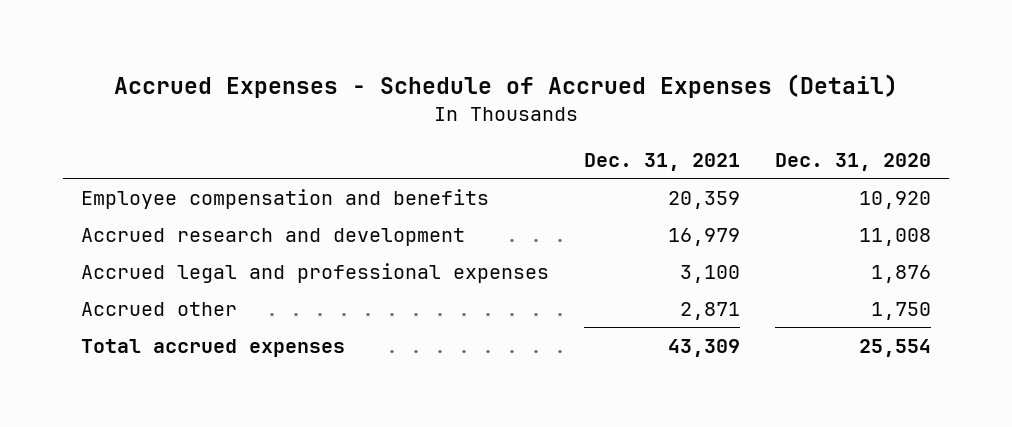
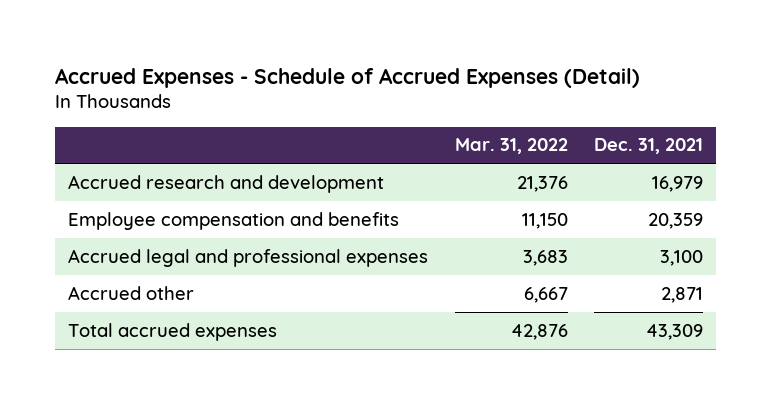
- | Dec. 31, 2021 | Dec. 31, 2020
+ | Mar. 31, 2022 | Dec. 31, 2021
moved down: Employee compensation and benefits | 11,150 | 20,359

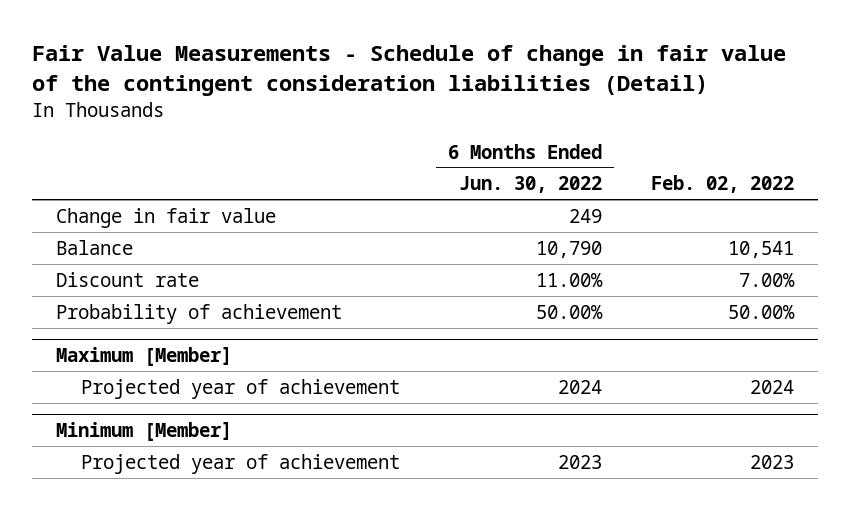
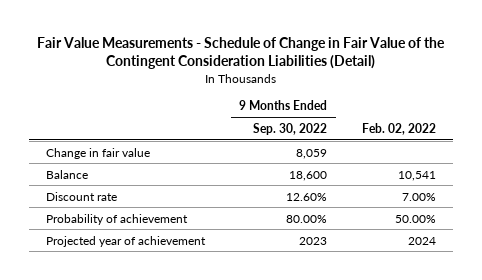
- Fair Value Measurements - Schedule of change in fair value of the contingent consideration liabilities (Detail)
+ Fair Value Measurements - Schedule of Change in Fair Value of the Contingent Consideration Liabilities (Detail)
- | 6 Months Ended Jun. 30, 2022 | Feb. 02, 2022
+ | 9 Months Ended Sep. 30, 2022 | Feb. 02, 2022
- Maximum [Member]
- Minimum [Member]
- Projected year of achievement | 2023 | 2023

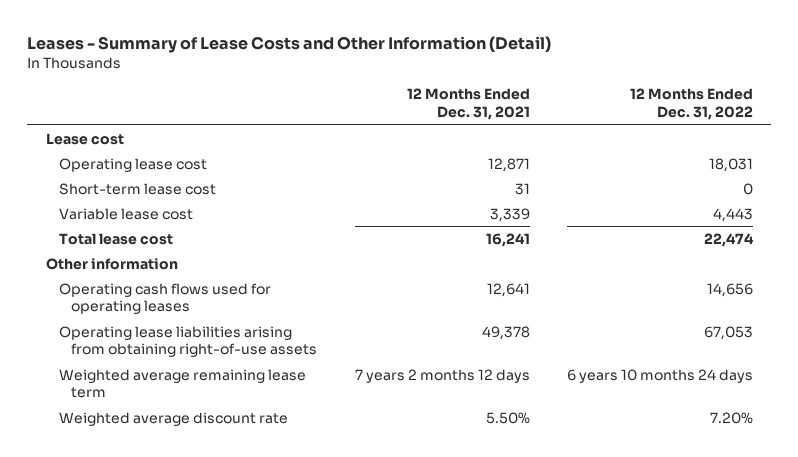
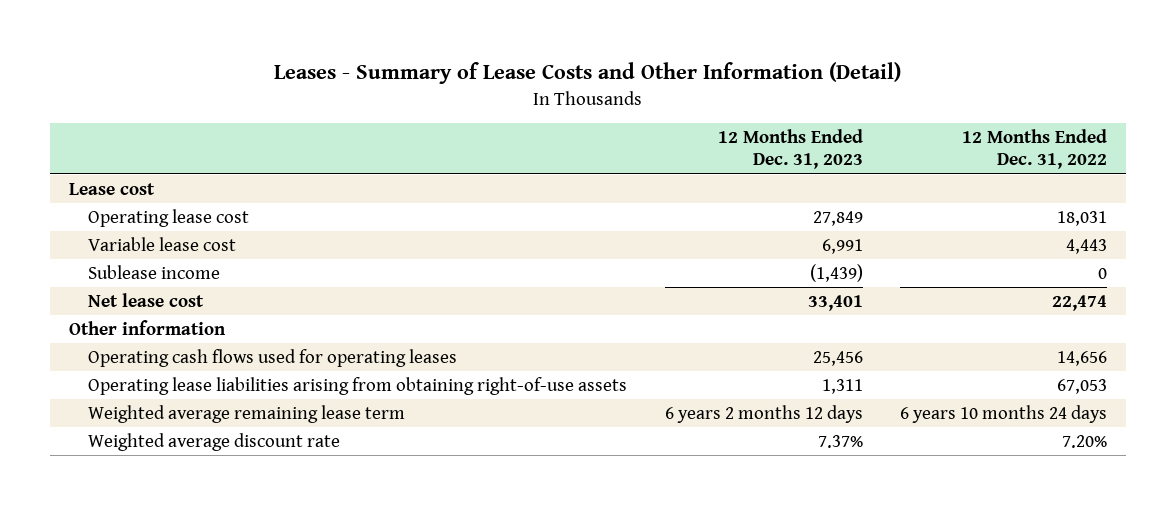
- | 12 Months Ended Dec. 31, 2021 | 12 Months Ended Dec. 31, 2022
+ | 12 Months Ended Dec. 31, 2023 | 12 Months Ended Dec. 31, 2022
- Short-term lease cost | 31 | 0
- Total lease cost | 16,241 | 22,474
+ Sublease income | (1,439) | 0
+ Net lease cost | 33,401 | 22,474

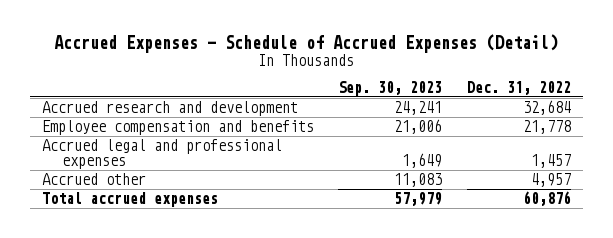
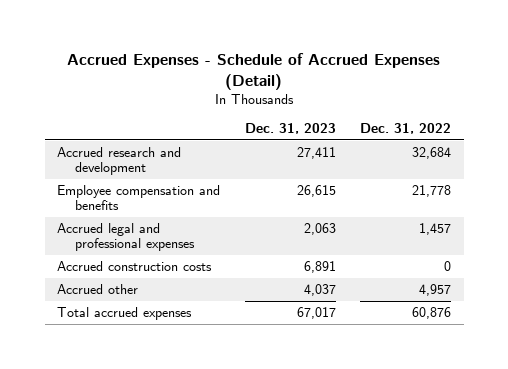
- | Sep. 30, 2023 | Dec. 31, 2022
+ | Dec. 31, 2023 | Dec. 31, 2022
+ Accrued construction costs | 6,891 | 0

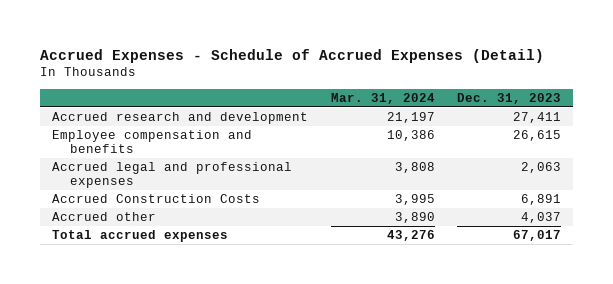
- | Dec. 31, 2023 | Dec. 31, 2022
+ | Mar. 31, 2024 | Dec. 31, 2023
- Accrued construction costs | 6,891 | 0
+ Accrued Construction Costs | 3,995 | 6,891

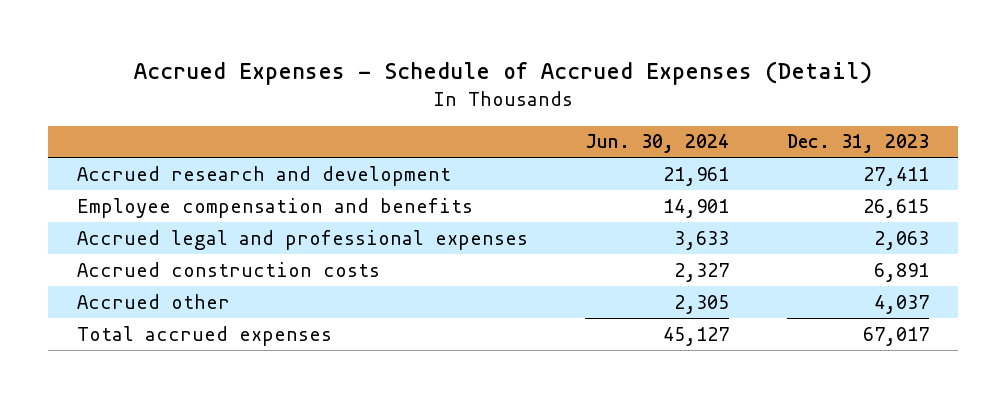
- | Mar. 31, 2024 | Dec. 31, 2023
+ | Jun. 30, 2024 | Dec. 31, 2023
- Accrued Construction Costs | 3,995 | 6,891
+ Accrued construction costs | 2,327 | 6,891

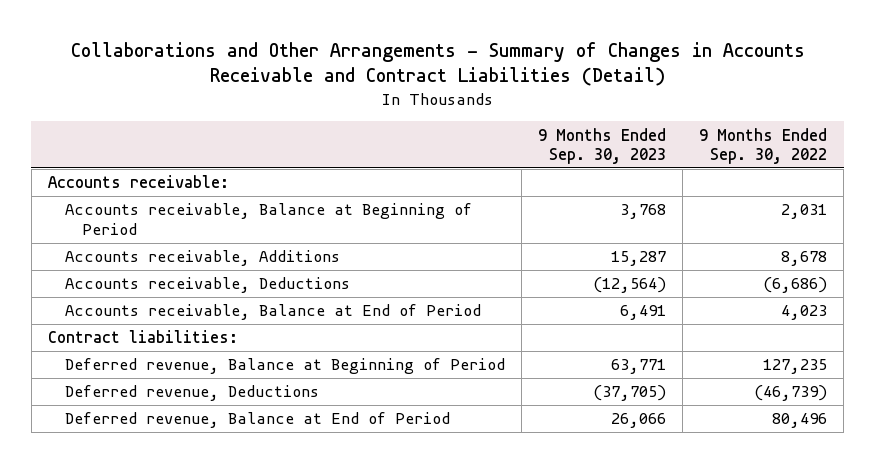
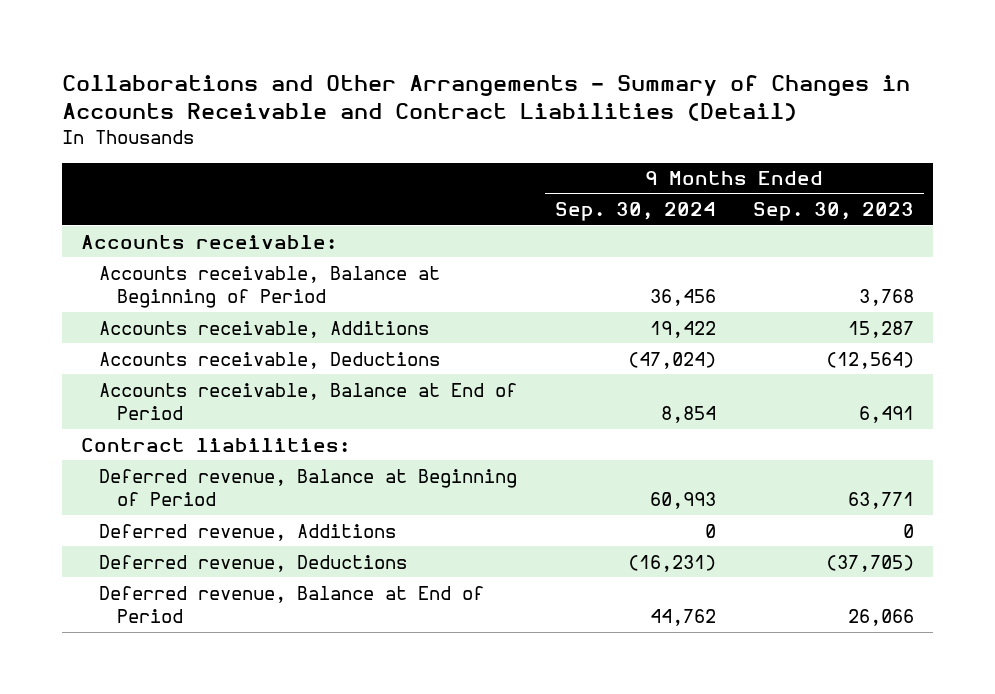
- | 9 Months Ended Sep. 30, 2023 | 9 Months Ended Sep. 30, 2022
+ | 9 Months Ended Sep. 30, 2024 | 9 Months Ended Sep. 30, 2023
+ Deferred revenue, Additions | 0 | 0

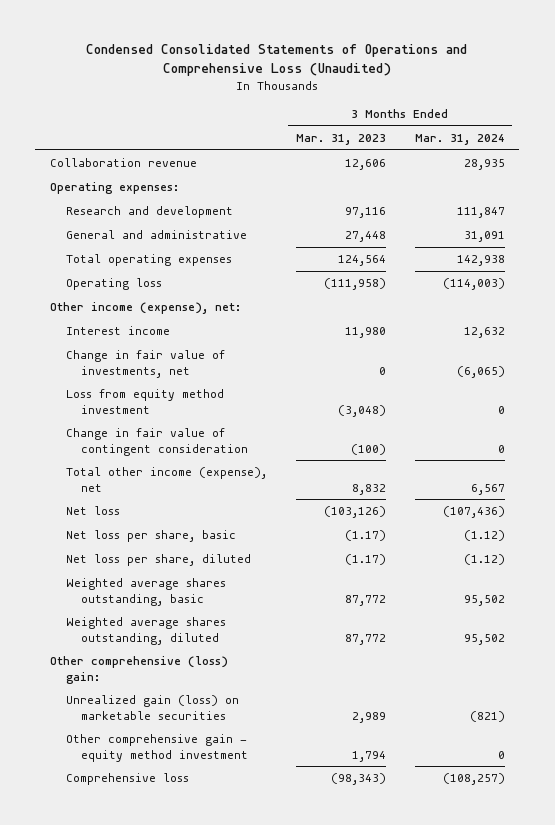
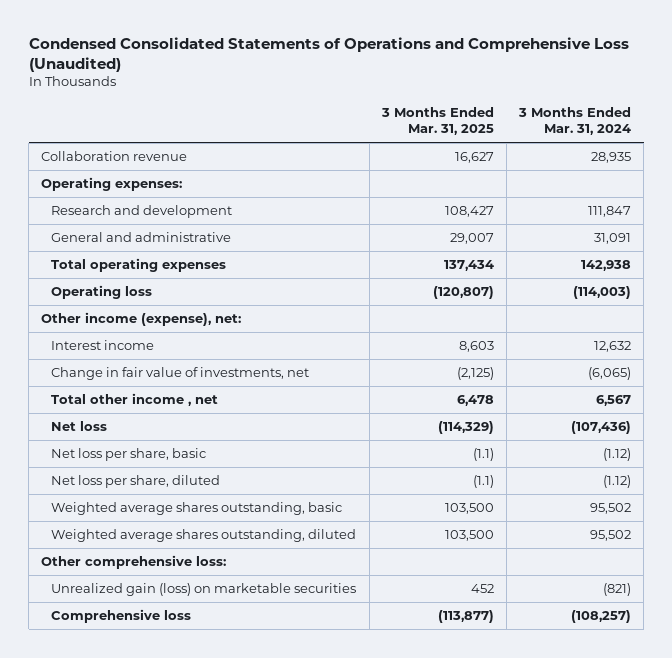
- | 3 Months Ended Mar. 31, 2023 | 3 Months Ended Mar. 31, 2024
+ | 3 Months Ended Mar. 31, 2025 | 3 Months Ended Mar. 31, 2024
- Loss from equity method investment | (3,048) | 0
- Change in fair value of contingent consideration | (100) | 0
- Total other income (expense), net | 8,832 | 6,567
+ Total other income , net | 6,478 | 6,567
- Other comprehensive (loss) gain:
+ Other comprehensive loss:
- Other comprehensive gain - equity method investment | 1,794 | 0

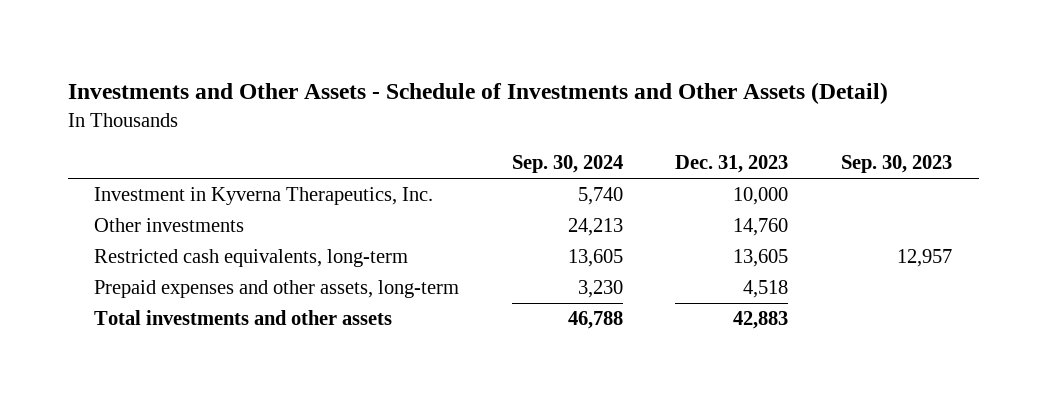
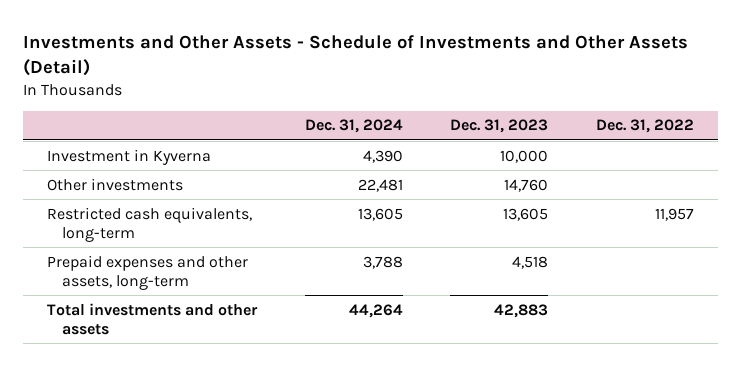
- | Sep. 30, 2024 | Dec. 31, 2023 | Sep. 30, 2023
+ | Dec. 31, 2024 | Dec. 31, 2023 | Dec. 31, 2022
- Investment in Kyverna Therapeutics, Inc. | 5,740 | 10,000 |
+ Investment in Kyverna | 4,390 | 10,000 |

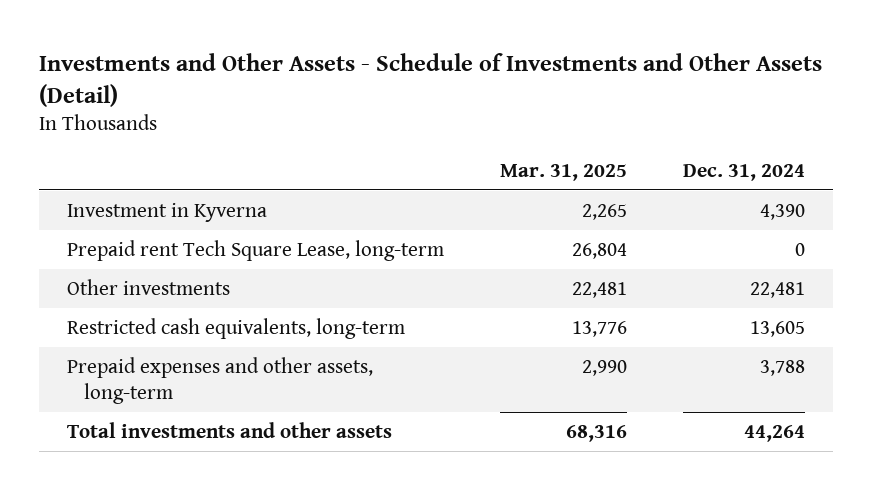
- | Dec. 31, 2024 | Dec. 31, 2023 | Dec. 31, 2022
+ | Mar. 31, 2025 | Dec. 31, 2024
+ Prepaid rent Tech Square Lease, long-term | 26,804 | 0

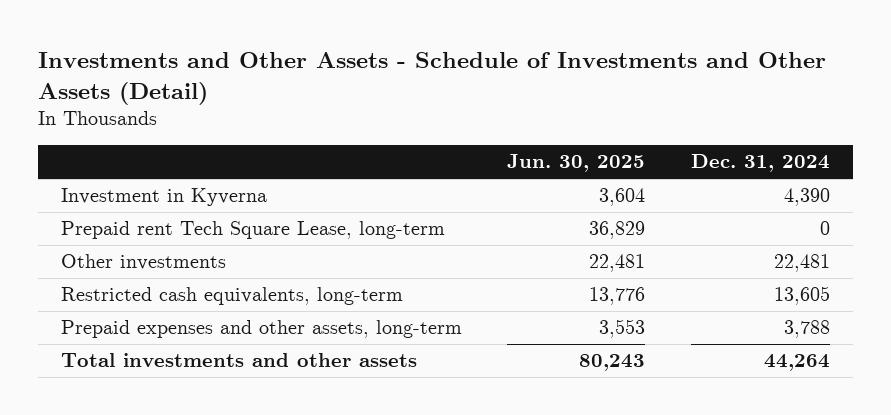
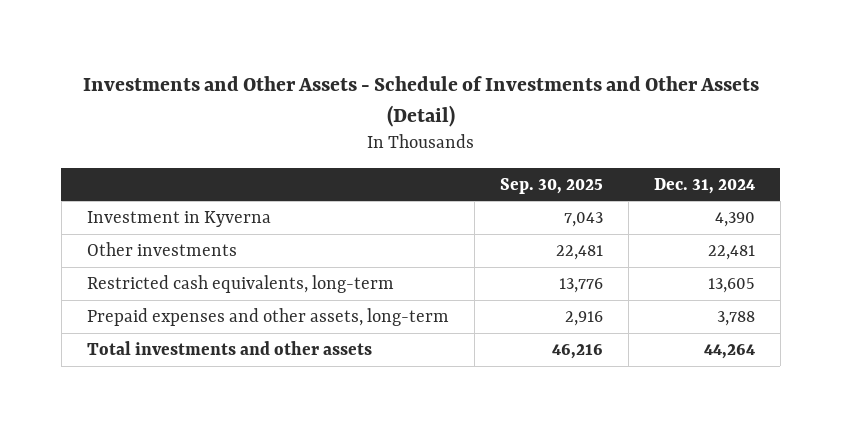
- | Jun. 30, 2025 | Dec. 31, 2024
+ | Sep. 30, 2025 | Dec. 31, 2024
- Prepaid rent Tech Square Lease, long-term | 36,829 | 0

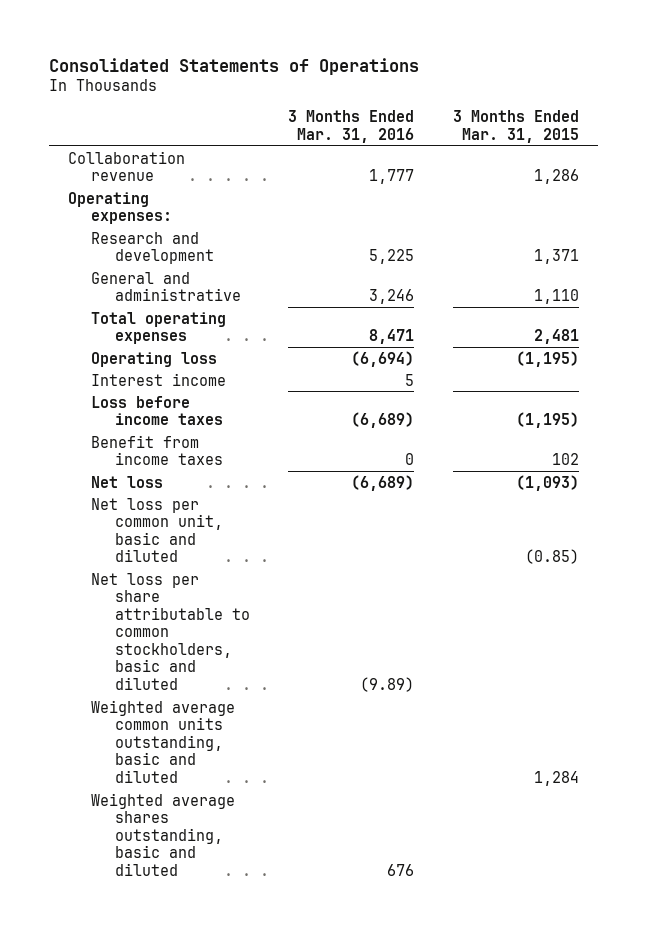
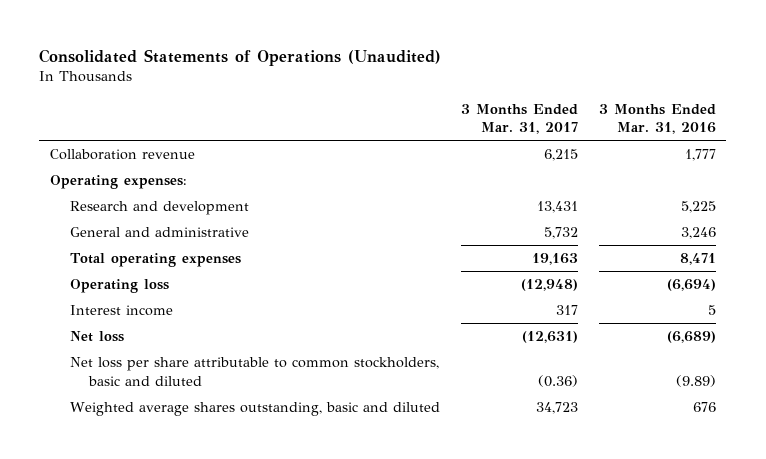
- Consolidated Statements of Operations
+ Consolidated Statements of Operations (Unaudited)
- | 3 Months Ended Mar. 31, 2016 | 3 Months Ended Mar. 31, 2015
+ | 3 Months Ended Mar. 31, 2017 | 3 Months Ended Mar. 31, 2016
- Loss before income taxes | (6,689) | (1,195)
- Benefit from income taxes | 0 | 102
- Net loss per common unit, basic and diluted | | (0.85)
- Weighted average common units outstanding, basic and diluted | | 1,284

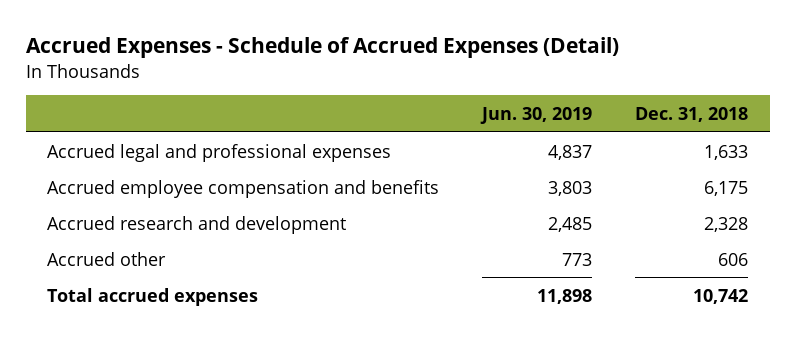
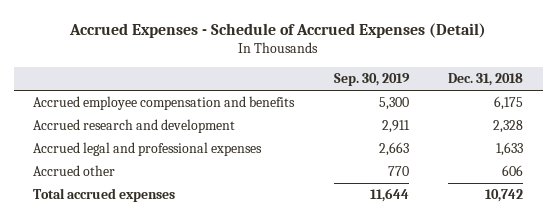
- | Jun. 30, 2019 | Dec. 31, 2018
+ | Sep. 30, 2019 | Dec. 31, 2018
moved down: Accrued legal and professional expenses | 2,663 | 1,633

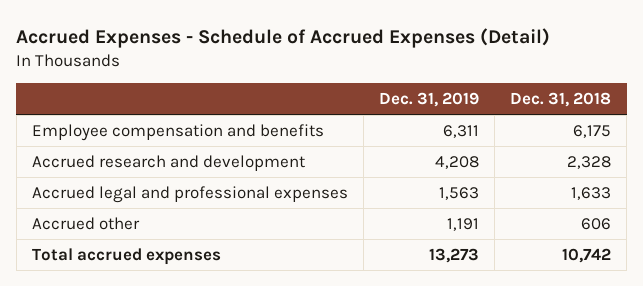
- | Sep. 30, 2019 | Dec. 31, 2018
+ | Dec. 31, 2019 | Dec. 31, 2018
- Accrued employee compensation and benefits | 5,300 | 6,175
+ Employee compensation and benefits | 6,311 | 6,175

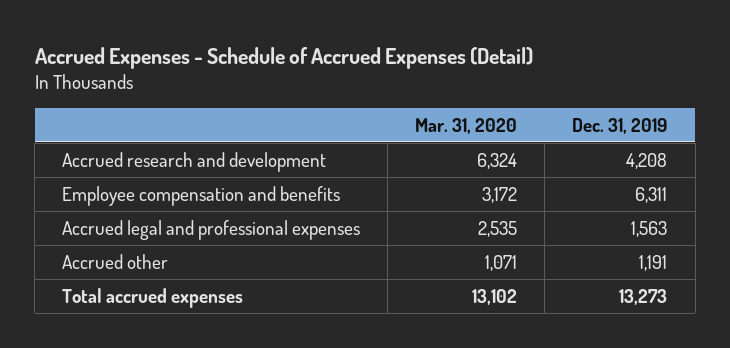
- | Dec. 31, 2019 | Dec. 31, 2018
+ | Mar. 31, 2020 | Dec. 31, 2019
moved down: Employee compensation and benefits | 3,172 | 6,311

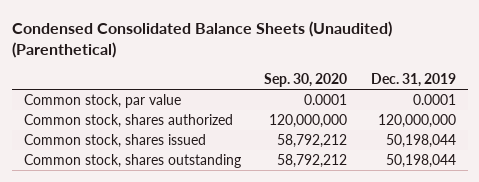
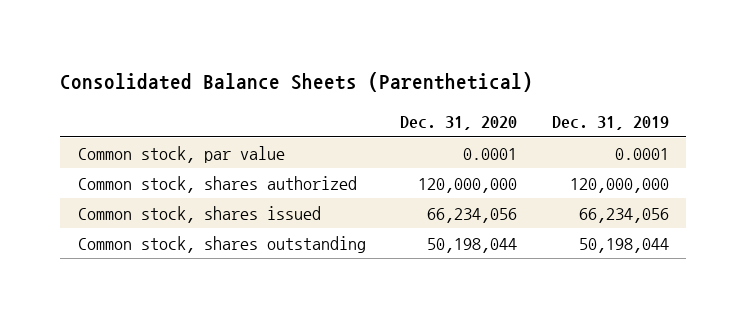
- Condensed Consolidated Balance Sheets (Unaudited) (Parenthetical)
+ Consolidated Balance Sheets (Parenthetical)
- | Sep. 30, 2020 | Dec. 31, 2019
+ | Dec. 31, 2020 | Dec. 31, 2019
- Common stock, shares issued | 58,792,212 | 50,198,044
+ Common stock, shares issued | 66,234,056 | 66,234,056

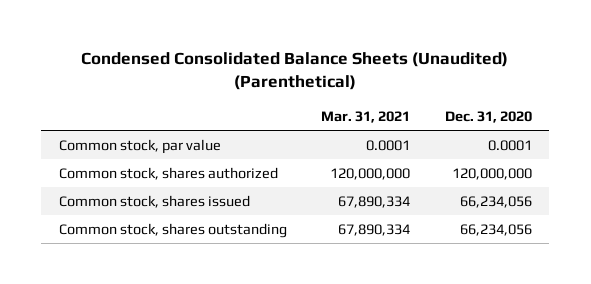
- Consolidated Balance Sheets (Parenthetical)
+ Condensed Consolidated Balance Sheets (Unaudited) (Parenthetical)
- | Dec. 31, 2020 | Dec. 31, 2019
+ | Mar. 31, 2021 | Dec. 31, 2020
- Common stock, shares outstanding | 50,198,044 | 50,198,044
+ Common stock, shares outstanding | 67,890,334 | 66,234,056

